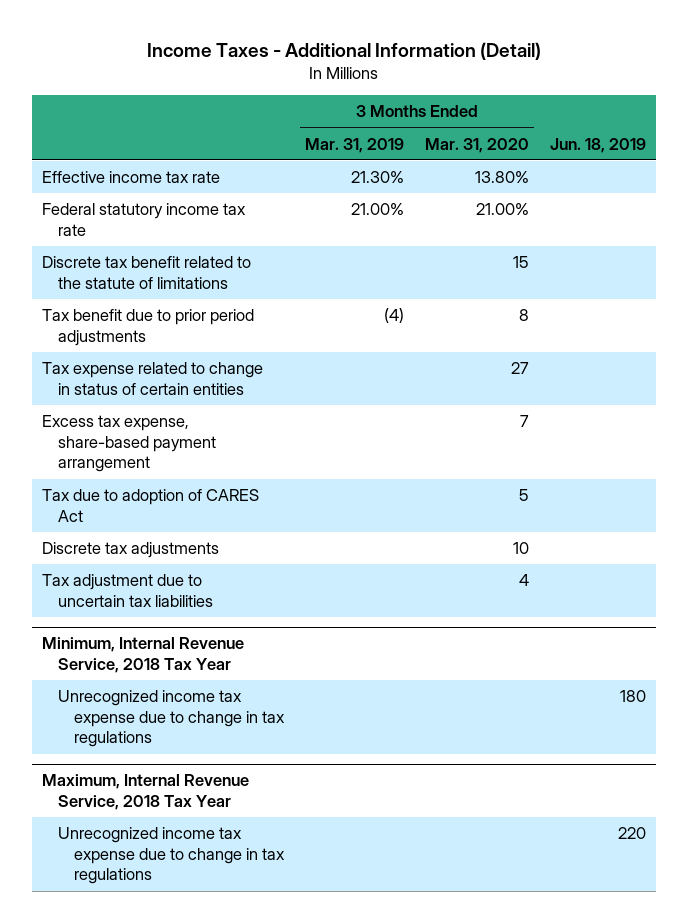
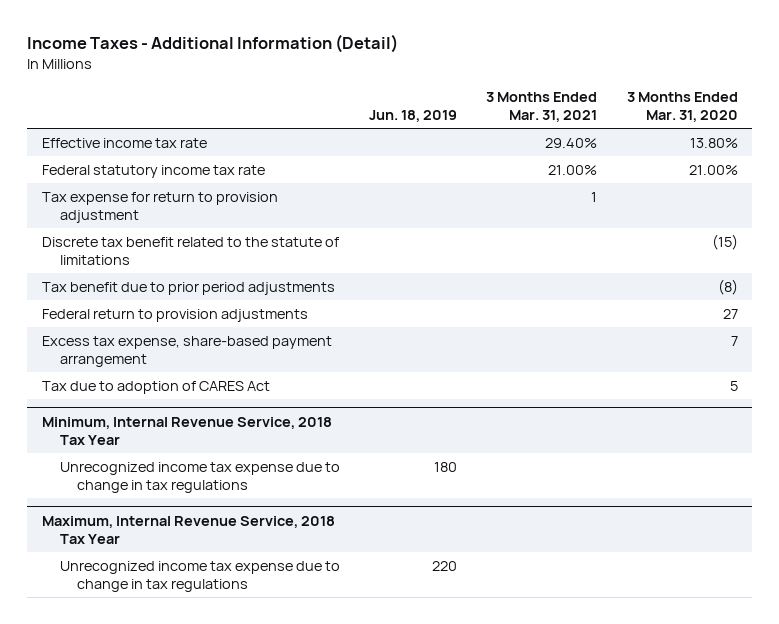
- | 3 Months Ended Mar. 31, 2019 | 3 Months Ended Mar. 31, 2020 | Jun. 18, 2019
+ | Jun. 18, 2019 | 3 Months Ended Mar. 31, 2021 | 3 Months Ended Mar. 31, 2020
- Discrete tax benefit related to the statute of limitations | | 15 |
- Tax benefit due to prior period adjustments | (4) | 8 |
- Tax expense related to change in status of certain entities | | 27 |
+ Tax expense for return to provision adjustment | | 1 |
+ Discrete tax benefit related to the statute of limitations | | | (15)
+ Tax benefit due to prior period adjustments | | | (8)
+ Federal return to provision adjustments | | | 27
- Discrete tax adjustments | | 10 |
- Tax adjustment due to uncertain tax liabilities | | 4 |

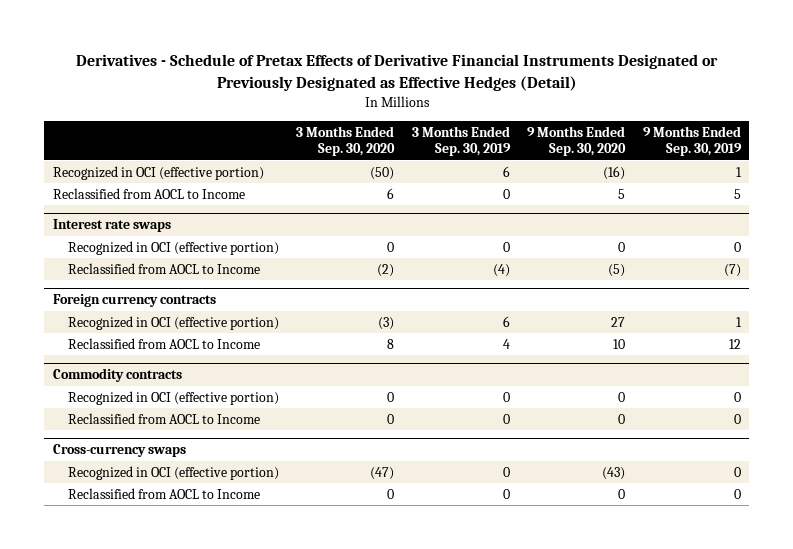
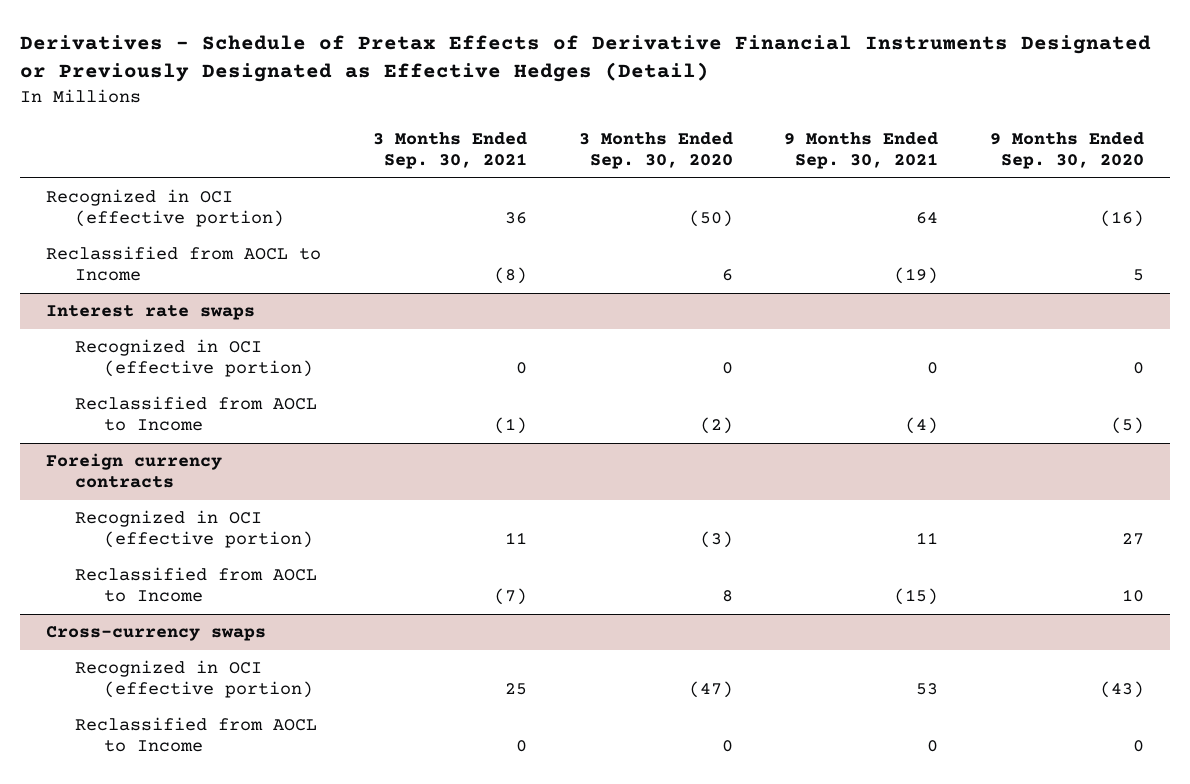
- | 3 Months Ended Sep. 30, 2020 | 3 Months Ended Sep. 30, 2019 | 9 Months Ended Sep. 30, 2020 | 9 Months Ended Sep. 30, 2019
+ | 3 Months Ended Sep. 30, 2021 | 3 Months Ended Sep. 30, 2020 | 9 Months Ended Sep. 30, 2021 | 9 Months Ended Sep. 30, 2020
- Commodity contracts
- Recognized in OCI (effective portion) | 0 | 0 | 0 | 0
- Reclassified from AOCL to Income | 0 | 0 | 0 | 0

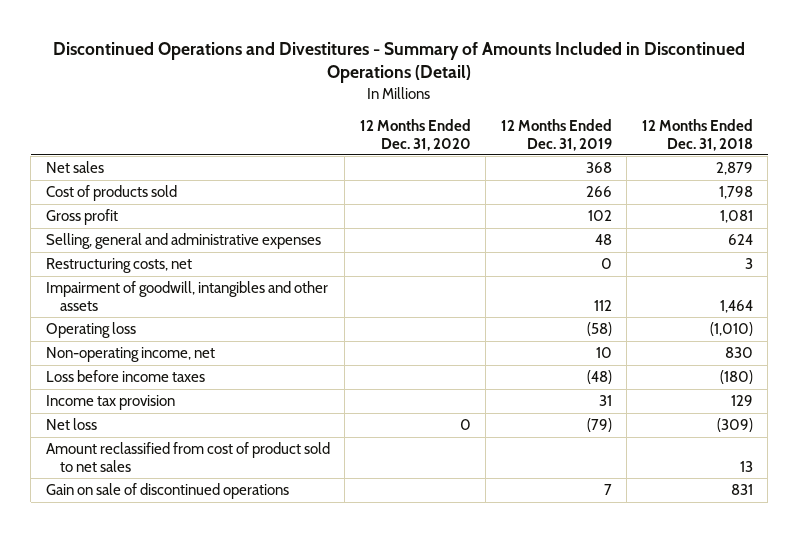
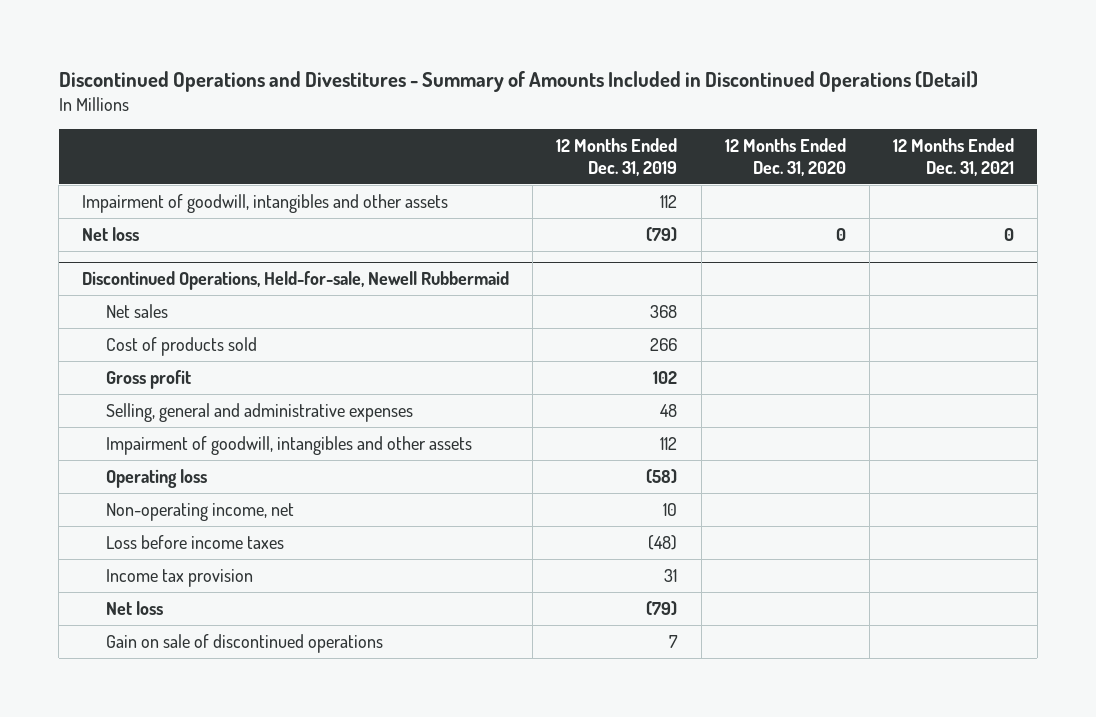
- | 12 Months Ended Dec. 31, 2020 | 12 Months Ended Dec. 31, 2019 | 12 Months Ended Dec. 31, 2018
+ | 12 Months Ended Dec. 31, 2019 | 12 Months Ended Dec. 31, 2020 | 12 Months Ended Dec. 31, 2021
+ Impairment of goodwill, intangibles and other assets | 112 | |
moved up: Net loss | (79) | 0 | 0
+ Discontinued Operations, Held-for-sale, Newell Rubbermaid
- Restructuring costs, net | | 0 | 3
- Amount reclassified from cost of product sold to net sales | | | 13
+ Net loss | (79) | |

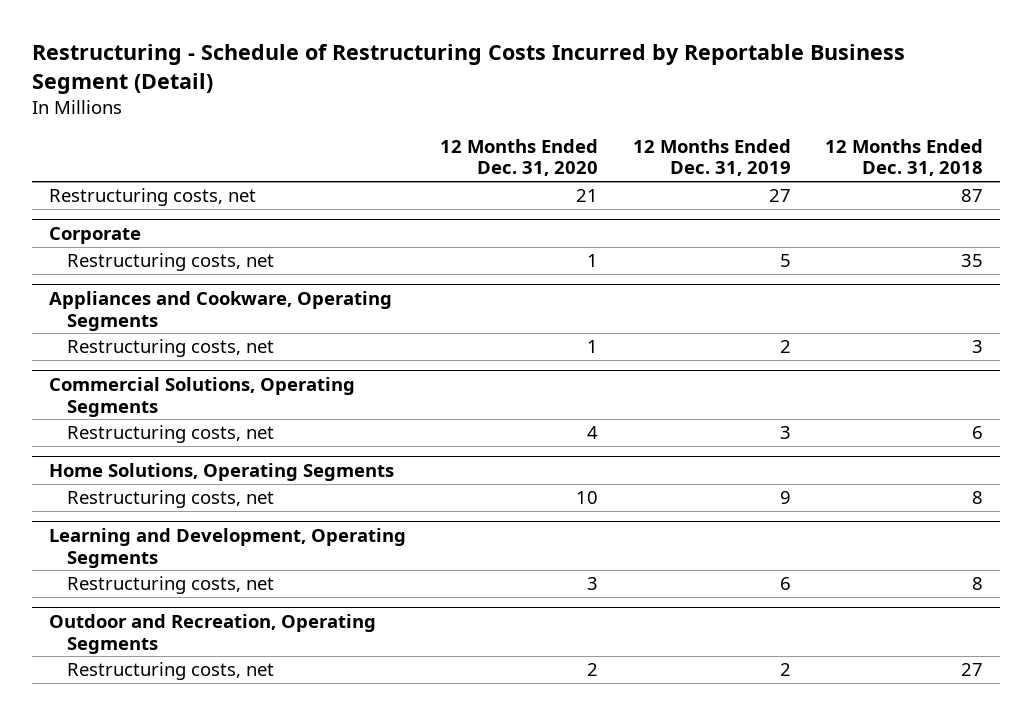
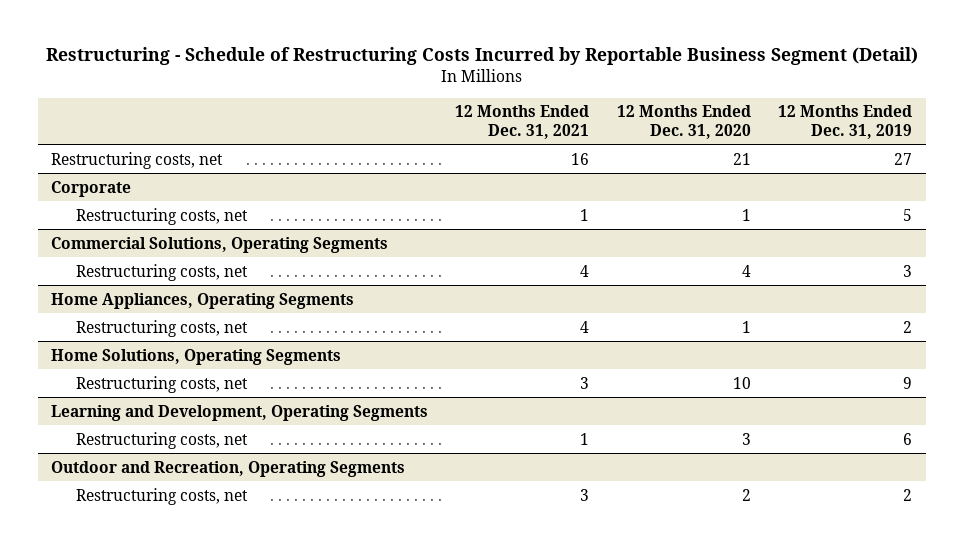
- | 12 Months Ended Dec. 31, 2020 | 12 Months Ended Dec. 31, 2019 | 12 Months Ended Dec. 31, 2018
+ | 12 Months Ended Dec. 31, 2021 | 12 Months Ended Dec. 31, 2020 | 12 Months Ended Dec. 31, 2019
- Appliances and Cookware, Operating Segments
- Restructuring costs, net | 1 | 2 | 3
+ Home Appliances, Operating Segments
+ Restructuring costs, net | 4 | 1 | 2

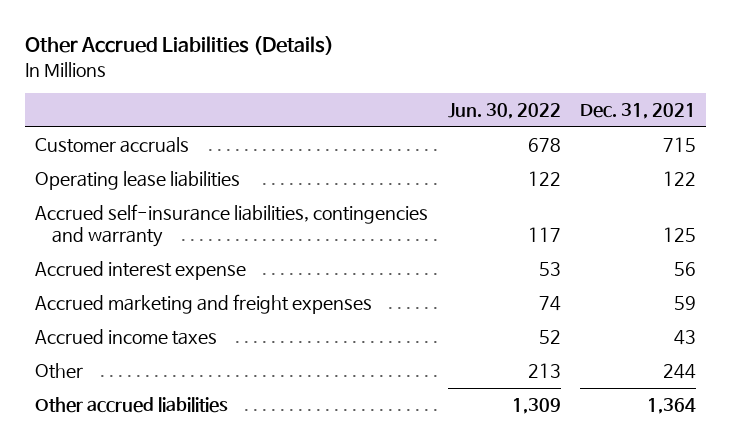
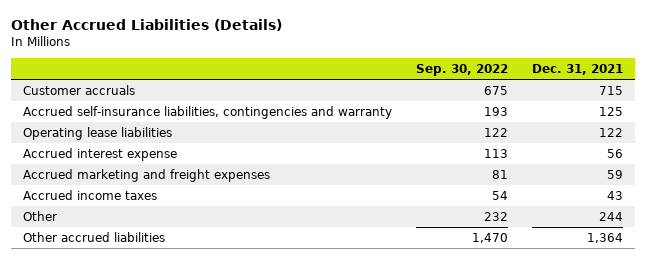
- | Jun. 30, 2022 | Dec. 31, 2021
+ | Sep. 30, 2022 | Dec. 31, 2021
moved down: Operating lease liabilities | 122 | 122

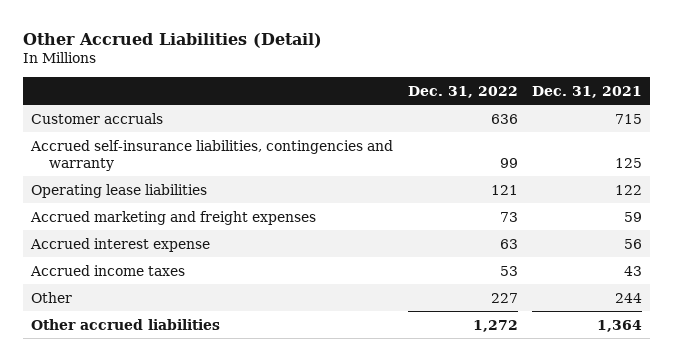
- Other Accrued Liabilities (Details)
+ Other Accrued Liabilities (Detail)
- | Sep. 30, 2022 | Dec. 31, 2021
+ | Dec. 31, 2022 | Dec. 31, 2021
moved down: Accrued interest expense | 63 | 56

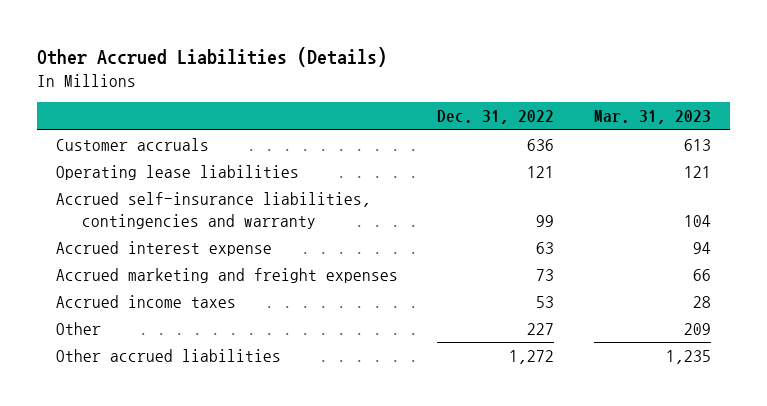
- Other Accrued Liabilities (Detail)
+ Other Accrued Liabilities (Details)
- | Dec. 31, 2022 | Dec. 31, 2021
+ | Dec. 31, 2022 | Mar. 31, 2023
moved down: Accrued self-insurance liabilities, contingencies and warranty | 99 | 104
moved down: Accrued marketing and freight expenses | 73 | 66

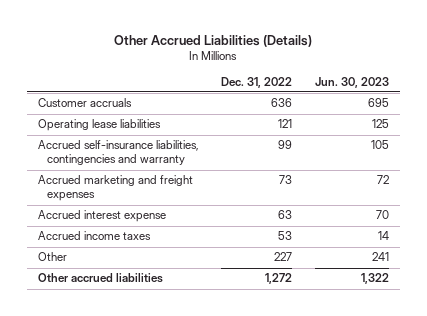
- | Dec. 31, 2022 | Mar. 31, 2023
+ | Dec. 31, 2022 | Jun. 30, 2023
moved down: Accrued interest expense | 63 | 70

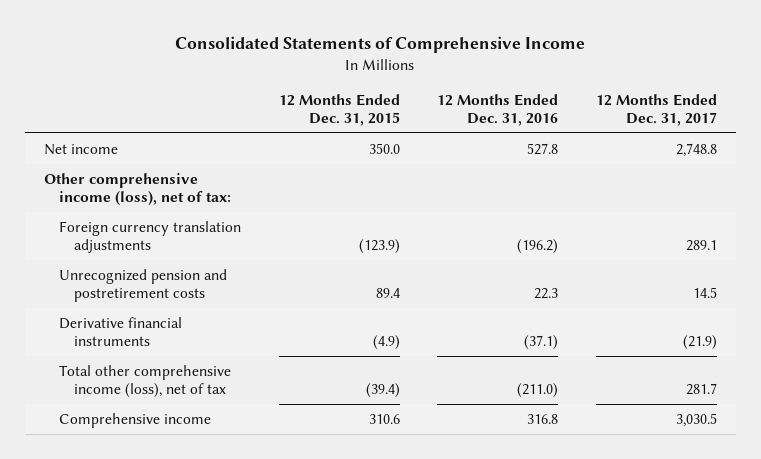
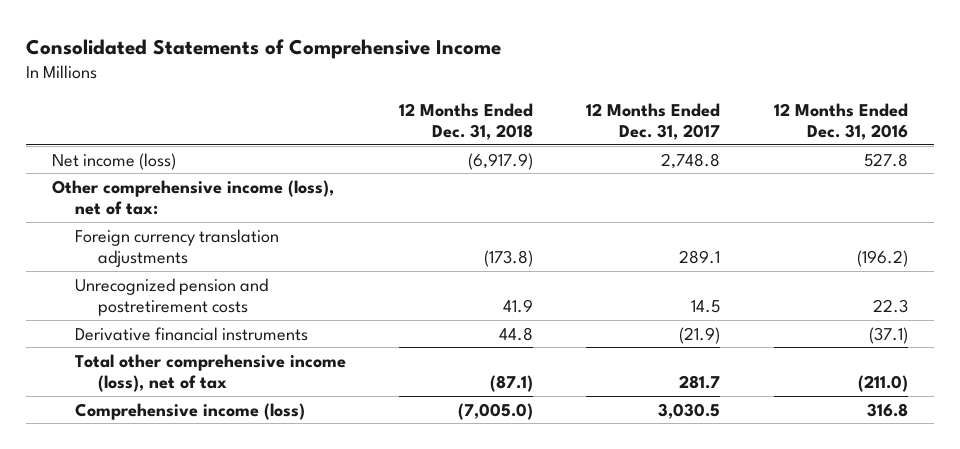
- | 12 Months Ended Dec. 31, 2015 | 12 Months Ended Dec. 31, 2016 | 12 Months Ended Dec. 31, 2017
+ | 12 Months Ended Dec. 31, 2018 | 12 Months Ended Dec. 31, 2017 | 12 Months Ended Dec. 31, 2016
- Net income | 350.0 | 527.8 | 2,748.8
+ Net income (loss) | (6,917.9) | 2,748.8 | 527.8
- Comprehensive income | 310.6 | 316.8 | 3,030.5
+ Comprehensive income (loss) | (7,005.0) | 3,030.5 | 316.8

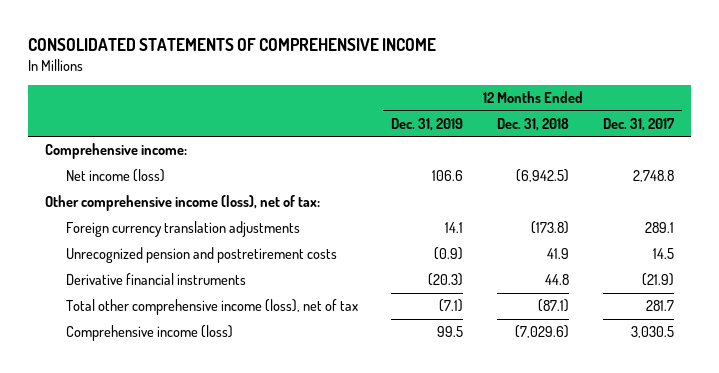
- Consolidated Statements of Comprehensive Income
+ CONSOLIDATED STATEMENTS OF COMPREHENSIVE INCOME
- | 12 Months Ended Dec. 31, 2018 | 12 Months Ended Dec. 31, 2017 | 12 Months Ended Dec. 31, 2016
+ | 12 Months Ended Dec. 31, 2019 | 12 Months Ended Dec. 31, 2018 | 12 Months Ended Dec. 31, 2017
- Net income (loss) | (6,917.9) | 2,748.8 | 527.8
+ Comprehensive income:
+ Net income (loss) | 106.6 | (6,942.5) | 2,748.8
- Comprehensive income (loss) | (7,005.0) | 3,030.5 | 316.8
+ Comprehensive income (loss) | 99.5 | (7,029.6) | 3,030.5

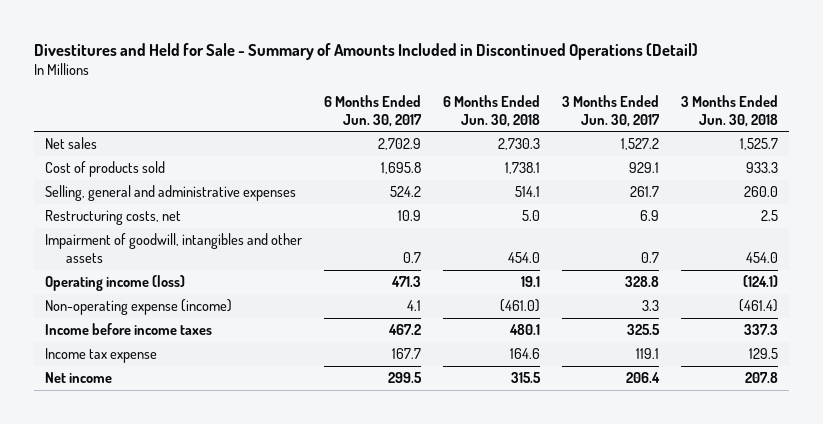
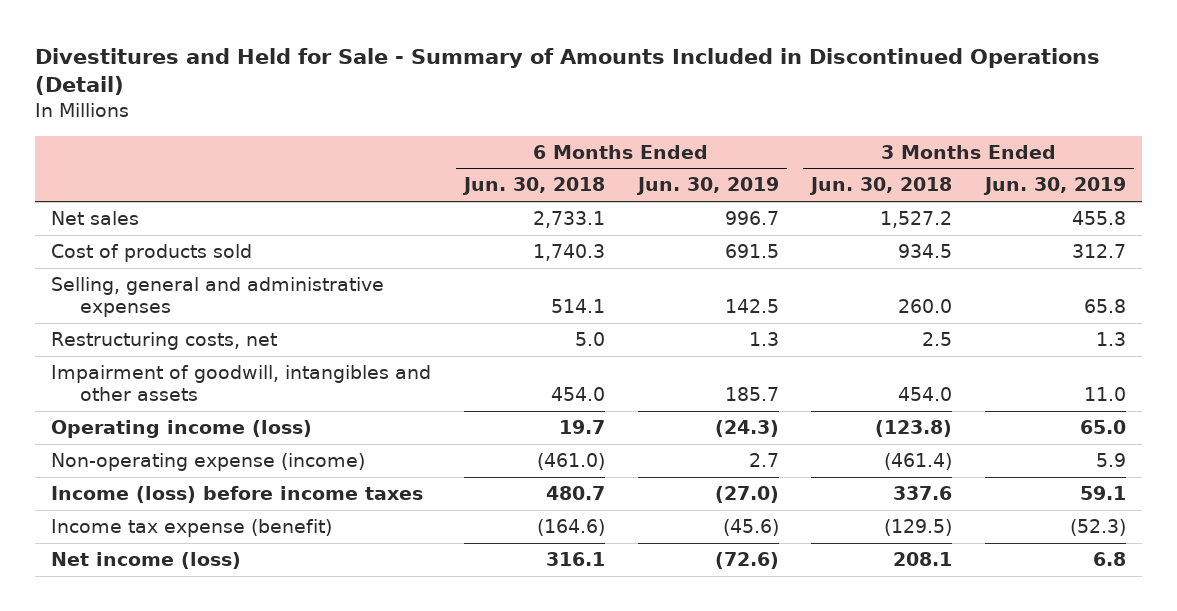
- | 6 Months Ended Jun. 30, 2017 | 6 Months Ended Jun. 30, 2018 | 3 Months Ended Jun. 30, 2017 | 3 Months Ended Jun. 30, 2018
+ | 6 Months Ended Jun. 30, 2018 | 6 Months Ended Jun. 30, 2019 | 3 Months Ended Jun. 30, 2018 | 3 Months Ended Jun. 30, 2019
- Net sales | 2,702.9 | 2,730.3 | 1,527.2 | 1,525.7
- Cost of products sold | 1,695.8 | 1,738.1 | 929.1 | 933.3
+ Net sales | 2,733.1 | 996.7 | 1,527.2 | 455.8
+ Cost of products sold | 1,740.3 | 691.5 | 934.5 | 312.7
- Operating income (loss) | 471.3 | 19.1 | 328.8 | (124.1)
+ Operating income (loss) | 19.7 | (24.3) | (123.8) | 65.0
- Income before income taxes | 467.2 | 480.1 | 325.5 | 337.3
- Income tax expense | 167.7 | 164.6 | 119.1 | 129.5
- Net income | 299.5 | 315.5 | 206.4 | 207.8
+ Income (loss) before income taxes | 480.7 | (27.0) | 337.6 | 59.1
+ Income tax expense (benefit) | (164.6) | (45.6) | (129.5) | (52.3)
+ Net income (loss) | 316.1 | (72.6) | 208.1 | 6.8

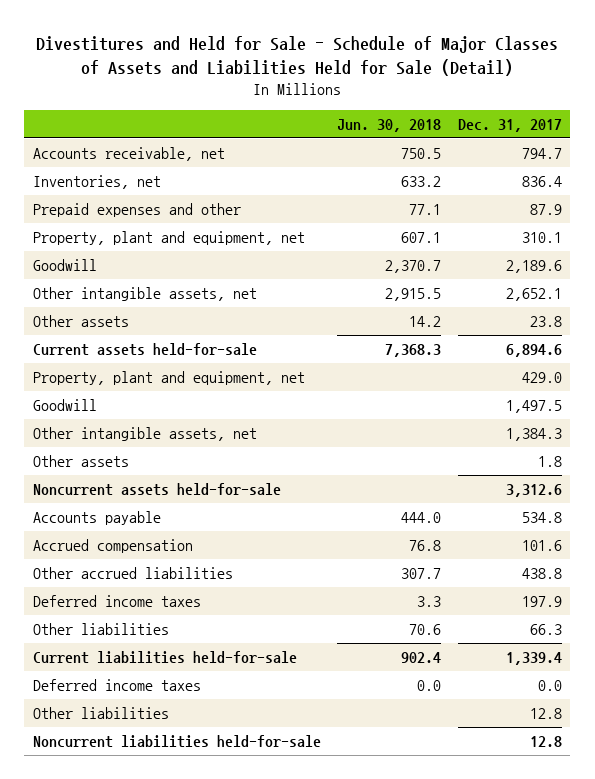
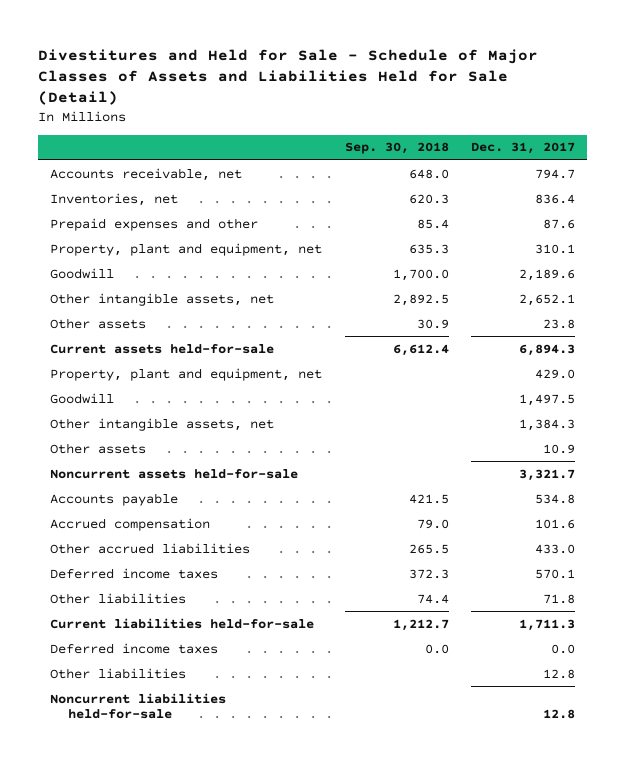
- | Jun. 30, 2018 | Dec. 31, 2017
+ | Sep. 30, 2018 | Dec. 31, 2017
- Prepaid expenses and other | 77.1 | 87.9
+ Prepaid expenses and other | 85.4 | 87.6
- Current assets held-for-sale | 7,368.3 | 6,894.6
+ Current assets held-for-sale | 6,612.4 | 6,894.3
- Other assets | | 1.8
- Noncurrent assets held-for-sale | | 3,312.6
+ Other assets | | 10.9
+ Noncurrent assets held-for-sale | | 3,321.7
- Other accrued liabilities | 307.7 | 438.8
- Deferred income taxes | 3.3 | 197.9
- Other liabilities | 70.6 | 66.3
- Current liabilities held-for-sale | 902.4 | 1,339.4
+ Other accrued liabilities | 265.5 | 433.0
+ Deferred income taxes | 372.3 | 570.1
+ Other liabilities | 74.4 | 71.8
+ Current liabilities held-for-sale | 1,212.7 | 1,711.3

